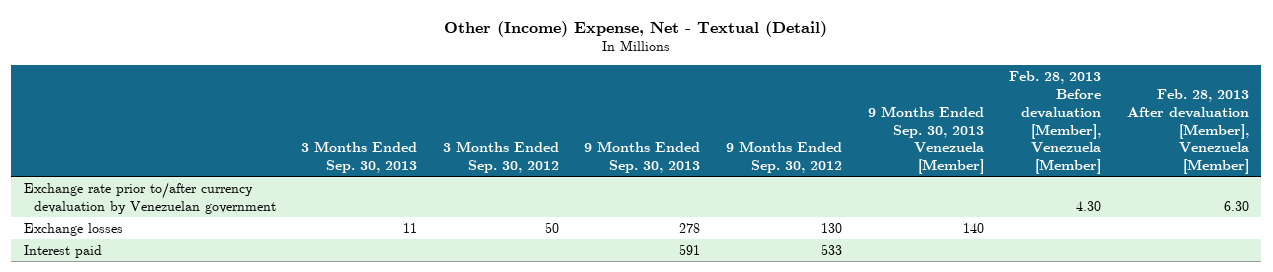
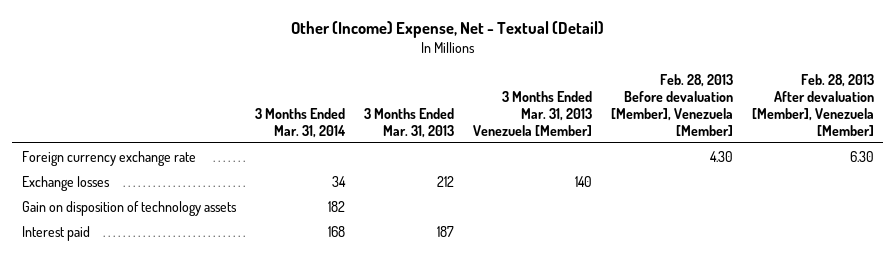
- | 3 Months Ended Sep. 30, 2013 | 3 Months Ended Sep. 30, 2012 | 9 Months Ended Sep. 30, 2013 | 9 Months Ended Sep. 30, 2012 | 9 Months Ended Sep. 30, 2013 Venezuela [Member] | Feb. 28, 2013 Before devaluation [Member], Venezuela [Member] | Feb. 28, 2013 After devaluation [Member], Venezuela [Member]
+ | 3 Months Ended Mar. 31, 2014 | 3 Months Ended Mar. 31, 2013 | 3 Months Ended Mar. 31, 2013 Venezuela [Member] | Feb. 28, 2013 Before devaluation [Member], Venezuela [Member] | Feb. 28, 2013 After devaluation [Member], Venezuela [Member]
- Exchange rate prior to/after currency devaluation by Venezuelan government | | | | | | 4.30 | 6.30
+ Foreign currency exchange rate | | | | 4.30 | 6.30
+ Gain on disposition of technology assets | 182 | | | |

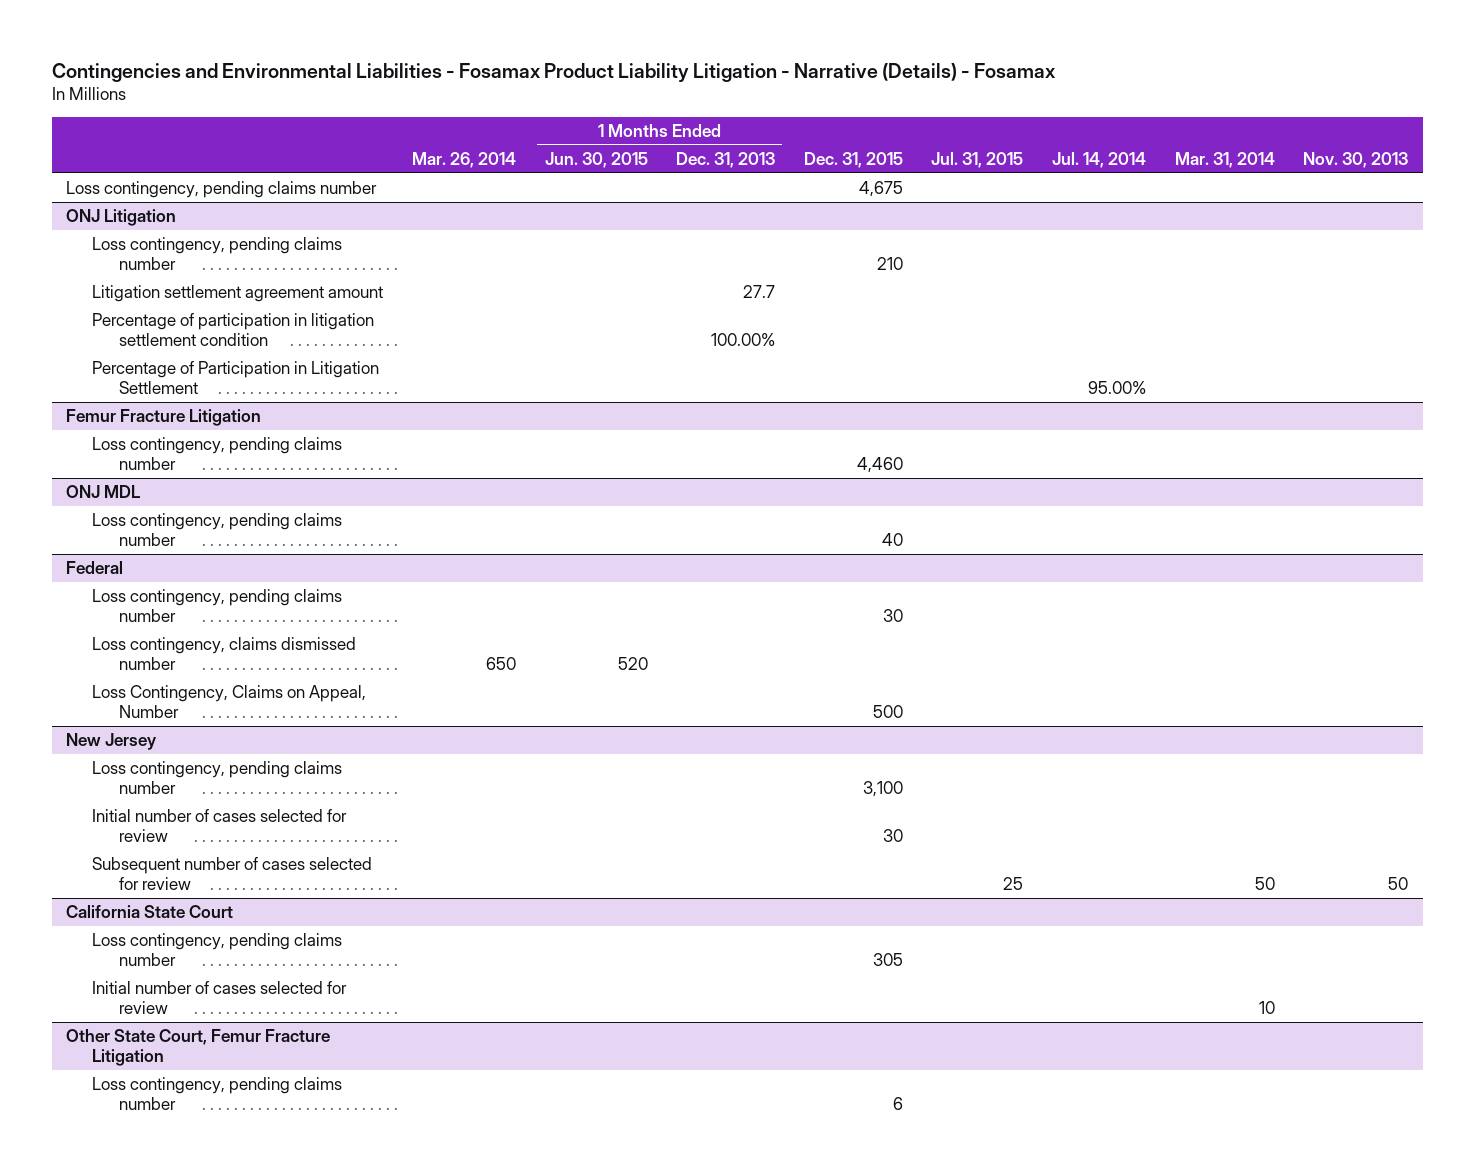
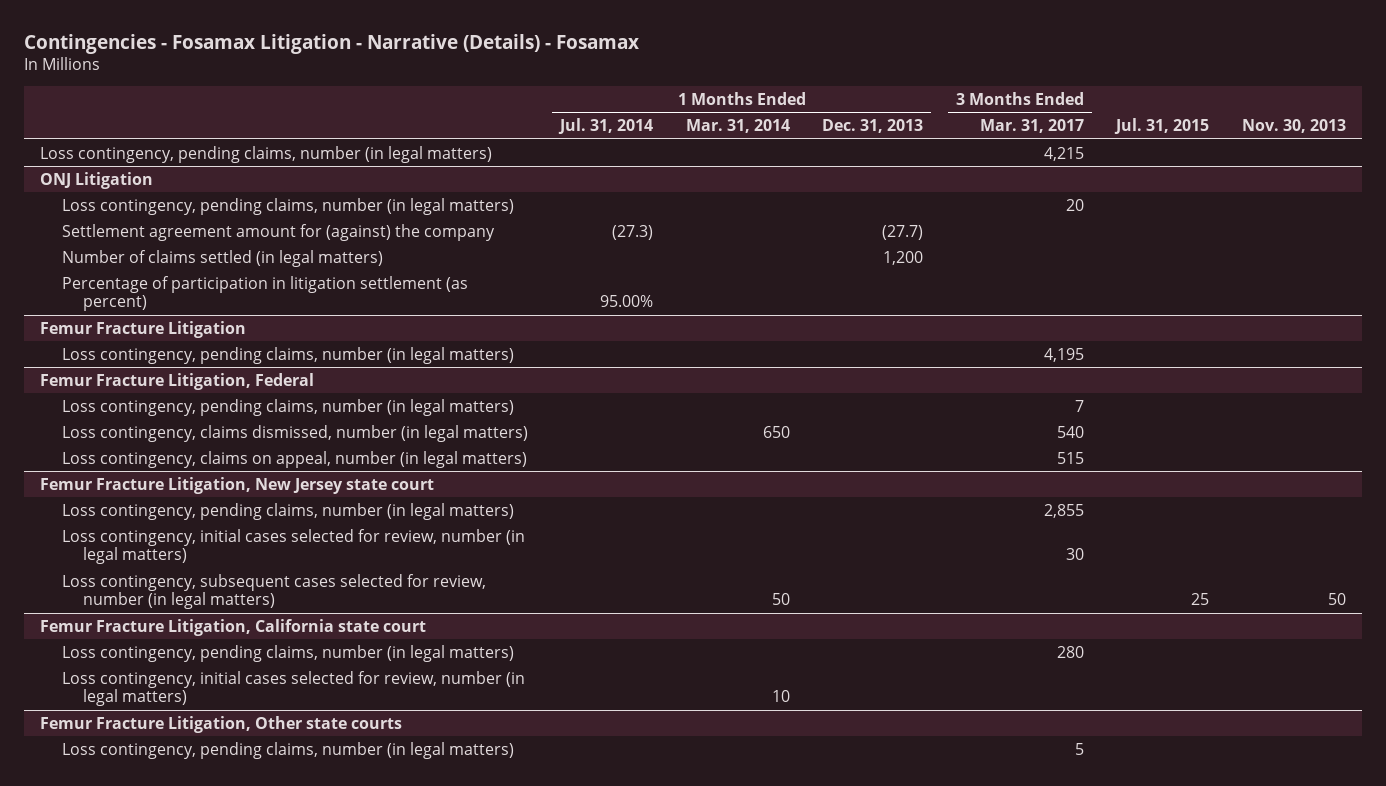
- Contingencies and Environmental Liabilities - Fosamax Product Liability Litigation - Narrative (Details) - Fosamax
+ Contingencies - Fosamax Litigation - Narrative (Details) - Fosamax
- | Mar. 26, 2014 | 1 Months Ended Jun. 30, 2015 | 1 Months Ended Dec. 31, 2013 | Dec. 31, 2015 | Jul. 31, 2015 | Jul. 14, 2014 | Mar. 31, 2014 | Nov. 30, 2013
+ | 1 Months Ended Jul. 31, 2014 | 1 Months Ended Mar. 31, 2014 | 1 Months Ended Dec. 31, 2013 | 3 Months Ended Mar. 31, 2017 | Jul. 31, 2015 | Nov. 30, 2013
- Loss contingency, pending claims number | | | | 4,675 | | | |
+ Loss contingency, pending claims, number (in legal matters) | | | | 4,215 | |
@ ONJ Litigation
- Loss contingency, pending claims number | | | | 210 | | | |
- Litigation settlement agreement amount | | | 27.7 | | | | |
- Percentage of participation in litigation settlement condition | | | 100.00% | | | | |
- Percentage of Participation in Litigation Settlement | | | | | | 95.00% | |
+ Loss contingency, pending claims, number (in legal matters) | | | | 20 | |
+ Settlement agreement amount for (against) the company | (27.3) | | (27.7) | | |
+ Number of claims settled (in legal matters) | | | 1,200 | | |
+ Percentage of participation in litigation settlement (as percent) | 95.00% | | | | |
@ Femur Fracture Litigation
- Loss contingency, pending claims number | | | | 4,460 | | | |
- ONJ MDL
- Loss contingency, pending claims number | | | | 40 | | | |
- Federal
- Loss contingency, pending claims number | | | | 30 | | | |
- Loss contingency, claims dismissed number | 650 | 520 | | | | | |
- Loss Contingency, Claims on Appeal, Number | | | | 500 | | | |
- New Jersey
- Loss contingency, pending claims number | | | | 3,100 | | | |
- Initial number of cases selected for review | | | | 30 | | | |
- Subsequent number of cases selected for review | | | | | 25 | | 50 | 50
- California State Court
- Loss contingency, pending claims number | | | | 305 | | | |
- Initial number of cases selected for review | | | | | | | 10 |
- Other State Court, Femur Fracture Litigation
- Loss contingency, pending claims number | | | | 6 | | | |
@ Femur Fracture Litigation
+ Loss contingency, pending claims, number (in legal matters) | | | | 4,195 | |
+ Femur Fracture Litigation, Federal
+ Loss contingency, pending claims, number (in legal matters) | | | | 7 | |
+ Loss contingency, claims dismissed, number (in legal matters) | | 650 | | 540 | |
+ Loss contingency, claims on appeal, number (in legal matters) | | | | 515 | |
+ Femur Fracture Litigation, New Jersey state court
+ Loss contingency, pending claims, number (in legal matters) | | | | 2,855 | |
+ Loss contingency, initial cases selected for review, number (in legal matters) | | | | 30 | |
+ Loss contingency, subsequent cases selected for review, number (in legal matters) | | 50 | | | 25 | 50
+ Femur Fracture Litigation, California state court
+ Loss contingency, pending claims, number (in legal matters) | | | | 280 | |
+ Loss contingency, initial cases selected for review, number (in legal matters) | | 10 | | | |
+ Femur Fracture Litigation, Other state courts
+ Loss contingency, pending claims, number (in legal matters) | | | | 5 | |

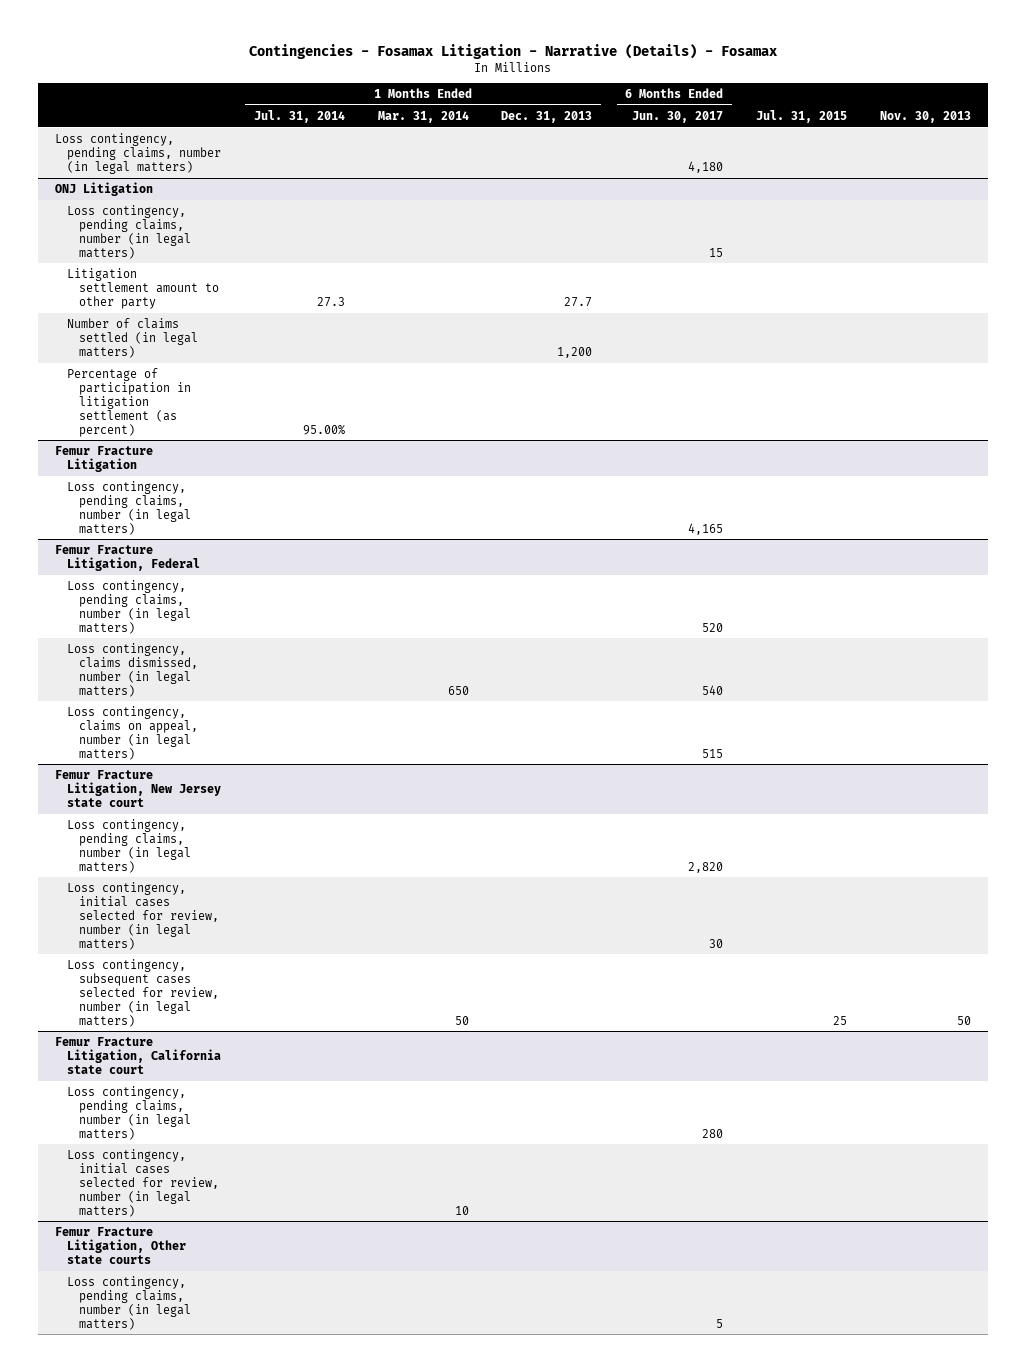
- | 1 Months Ended Jul. 31, 2014 | 1 Months Ended Mar. 31, 2014 | 1 Months Ended Dec. 31, 2013 | 3 Months Ended Mar. 31, 2017 | Jul. 31, 2015 | Nov. 30, 2013
+ | 1 Months Ended Jul. 31, 2014 | 1 Months Ended Mar. 31, 2014 | 1 Months Ended Dec. 31, 2013 | 6 Months Ended Jun. 30, 2017 | Jul. 31, 2015 | Nov. 30, 2013
@ ONJ Litigation
- Settlement agreement amount for (against) the company | (27.3) | | (27.7) | | |
+ Litigation settlement amount to other party | 27.3 | | 27.7 | | |

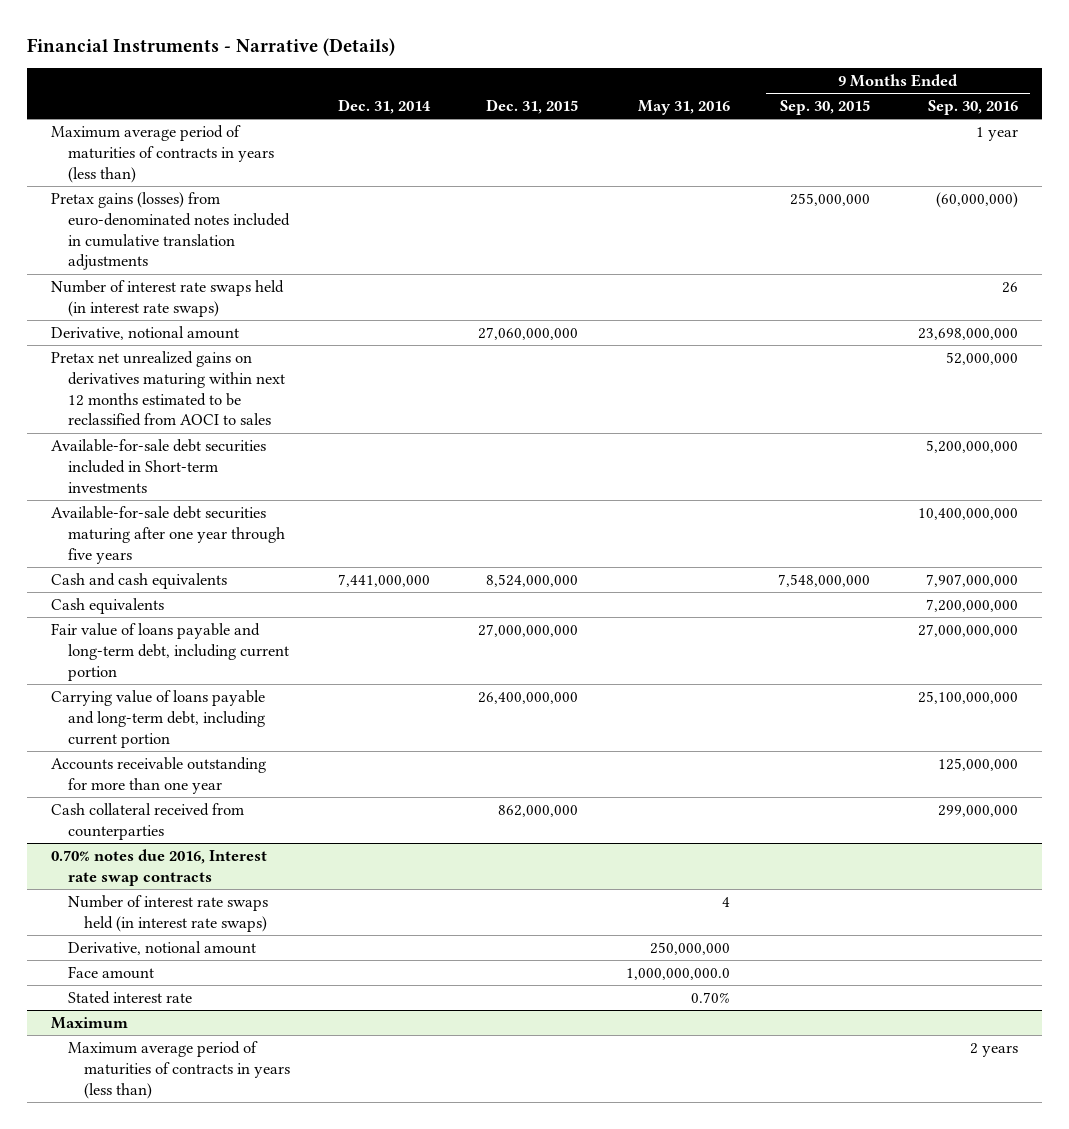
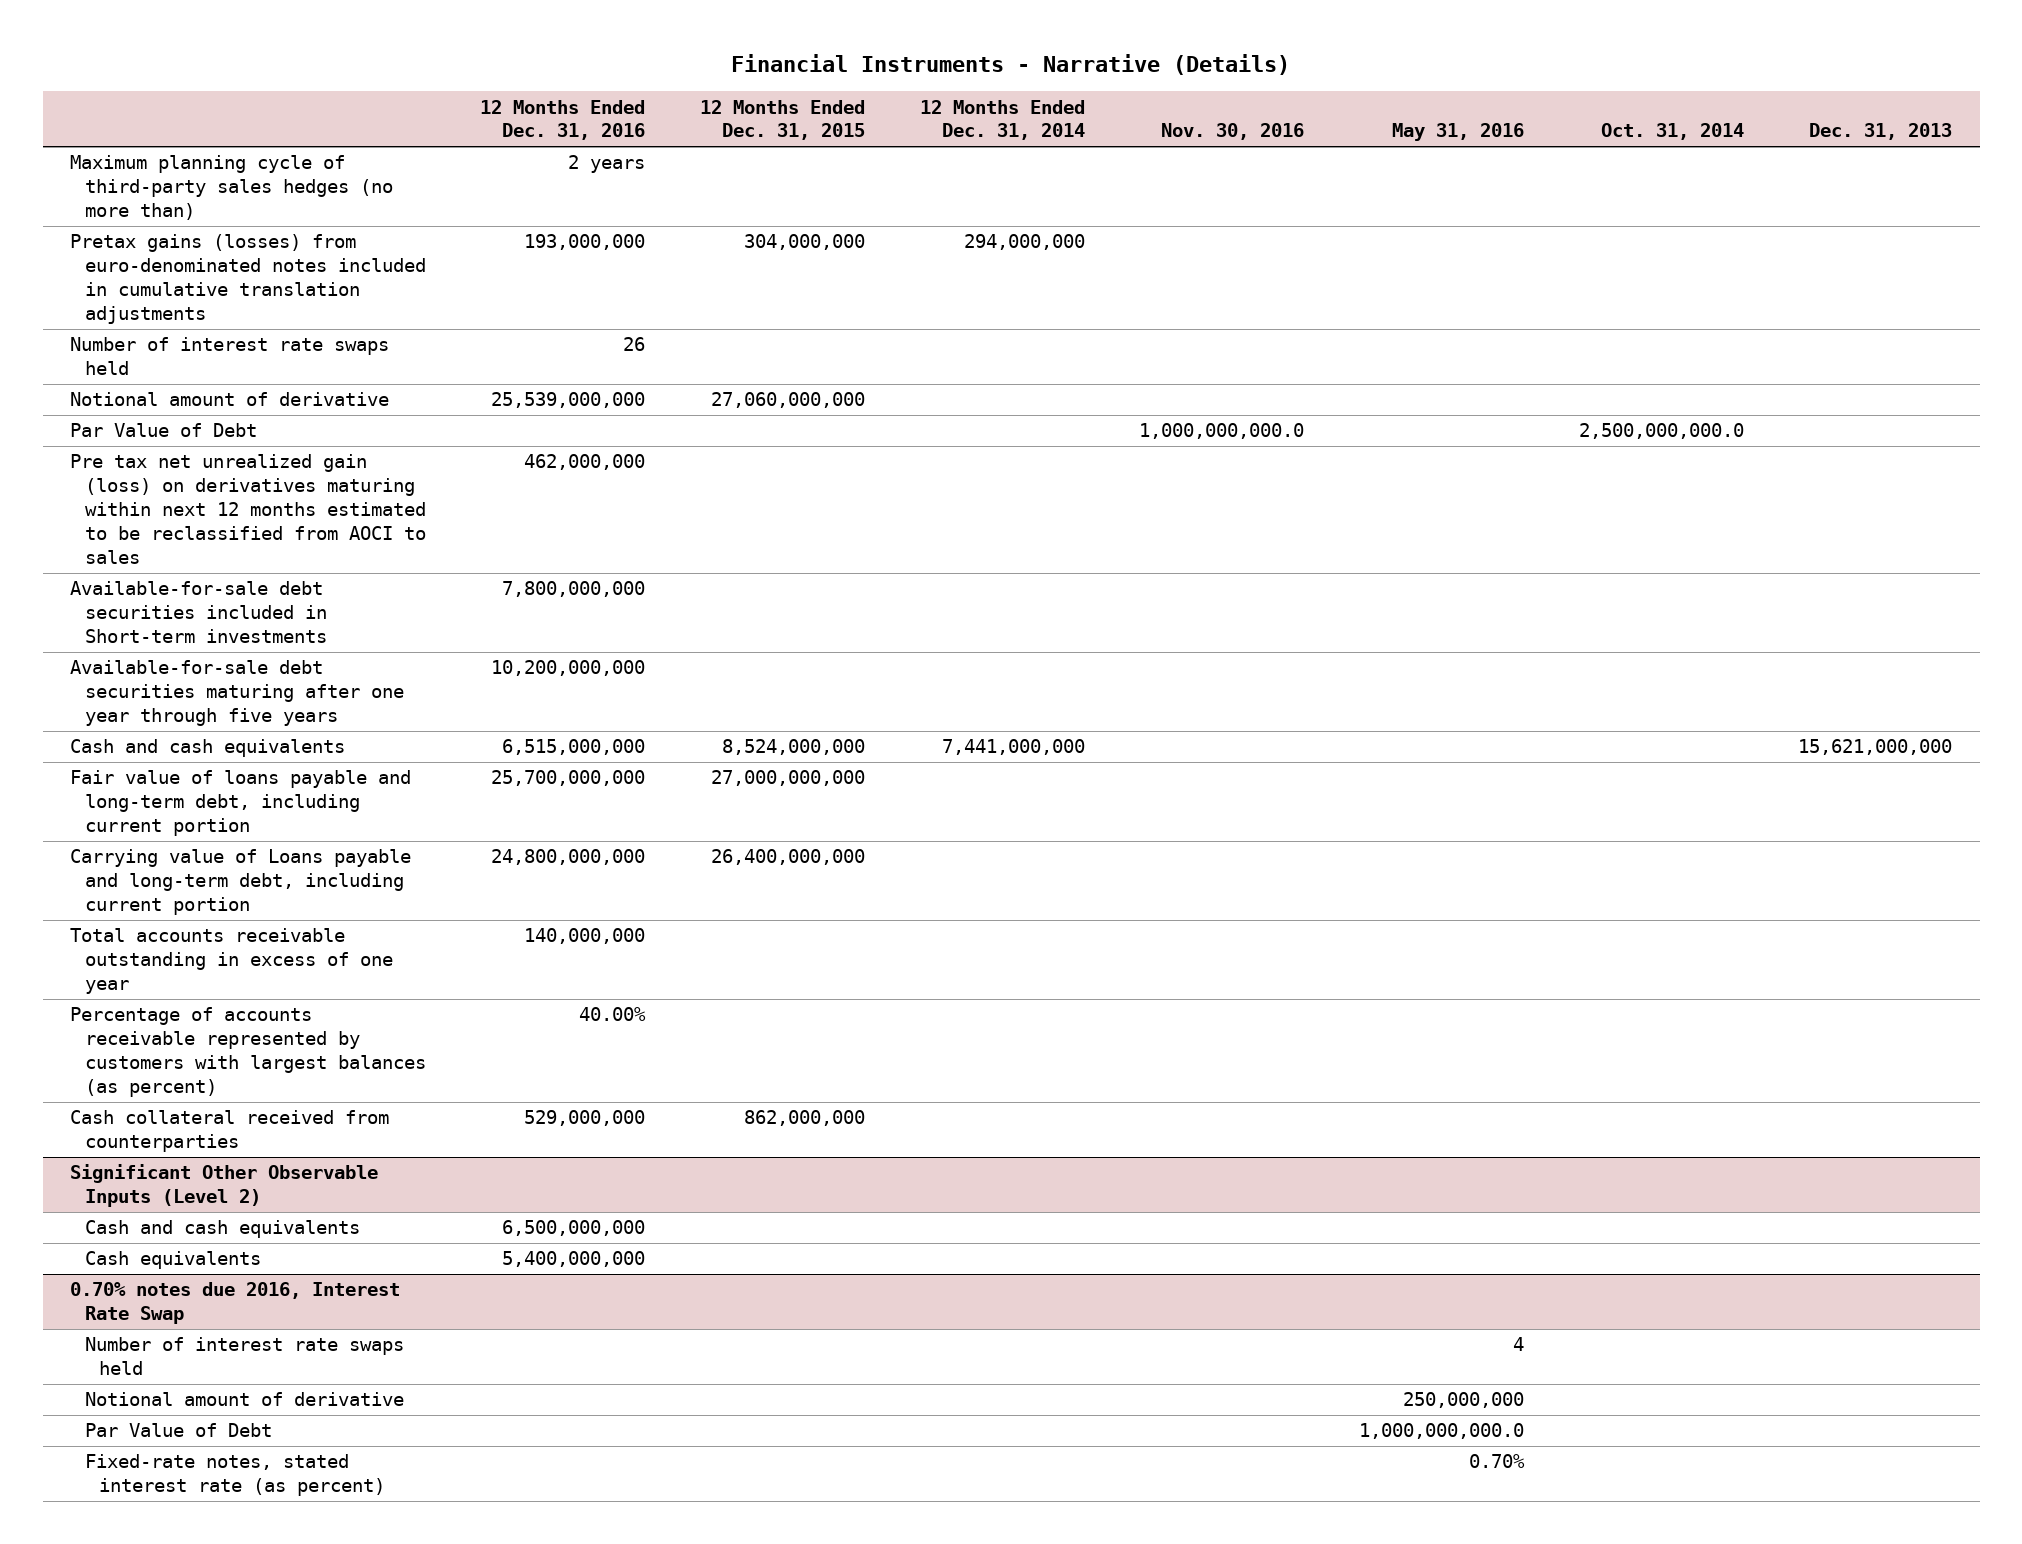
- | Dec. 31, 2014 | Dec. 31, 2015 | May 31, 2016 | 9 Months Ended Sep. 30, 2015 | 9 Months Ended Sep. 30, 2016
+ | 12 Months Ended Dec. 31, 2016 | 12 Months Ended Dec. 31, 2015 | 12 Months Ended Dec. 31, 2014 | Nov. 30, 2016 | May 31, 2016 | Oct. 31, 2014 | Dec. 31, 2013
- Maximum average period of maturities of contracts in years (less than) | | | | | 1 year
+ Maximum planning cycle of third-party sales hedges (no more than) | 2 years | | | | | |
- Number of interest rate swaps held (in interest rate swaps) | | | | | 26
- Derivative, notional amount | | 27,060,000,000 | | | 23,698,000,000
- Pretax net unrealized gains on derivatives maturing within next 12 months estimated to be reclassified from AOCI to sales | | | | | 52,000,000
+ Number of interest rate swaps held | 26 | | | | | |
+ Notional amount of derivative | 25,539,000,000 | 27,060,000,000 | | | | |
+ Par Value of Debt | | | | 1,000,000,000.0 | | 2,500,000,000.0 |
+ Pre tax net unrealized gain (loss) on derivatives maturing within next 12 months estimated to be reclassified from AOCI to sales | 462,000,000 | | | | | |
- Cash equivalents | | | | | 7,200,000,000
- Carrying value of loans payable and long-term debt, including current portion | | 26,400,000,000 | | | 25,100,000,000
- Accounts receivable outstanding for more than one year | | | | | 125,000,000
+ Carrying value of Loans payable and long-term debt, including current portion | 24,800,000,000 | 26,400,000,000 | | | | |
+ Total accounts receivable outstanding in excess of one year | 140,000,000 | | | | | |
+ Percentage of accounts receivable represented by customers with largest balances (as percent) | 40.00% | | | | | |
- 0.70% notes due 2016, Interest rate swap contracts
- Number of interest rate swaps held (in interest rate swaps) | | | 4 | |
- Derivative, notional amount | | | 250,000,000 | |
- Face amount | | | 1,000,000,000.0 | |
- Stated interest rate | | | 0.70% | |
- Maximum
- Maximum average period of maturities of contracts in years (less than) | | | | | 2 years
+ Significant Other Observable Inputs (Level 2)
+ Cash and cash equivalents | 6,500,000,000 | | | | | |
+ Cash equivalents | 5,400,000,000 | | | | | |
+ 0.70% notes due 2016, Interest Rate Swap
+ Number of interest rate swaps held | | | | | 4 | |
+ Notional amount of derivative | | | | | 250,000,000 | |
+ Par Value of Debt | | | | | 1,000,000,000.0 | |
+ Fixed-rate notes, stated interest rate (as percent) | | | | | 0.70% | |

